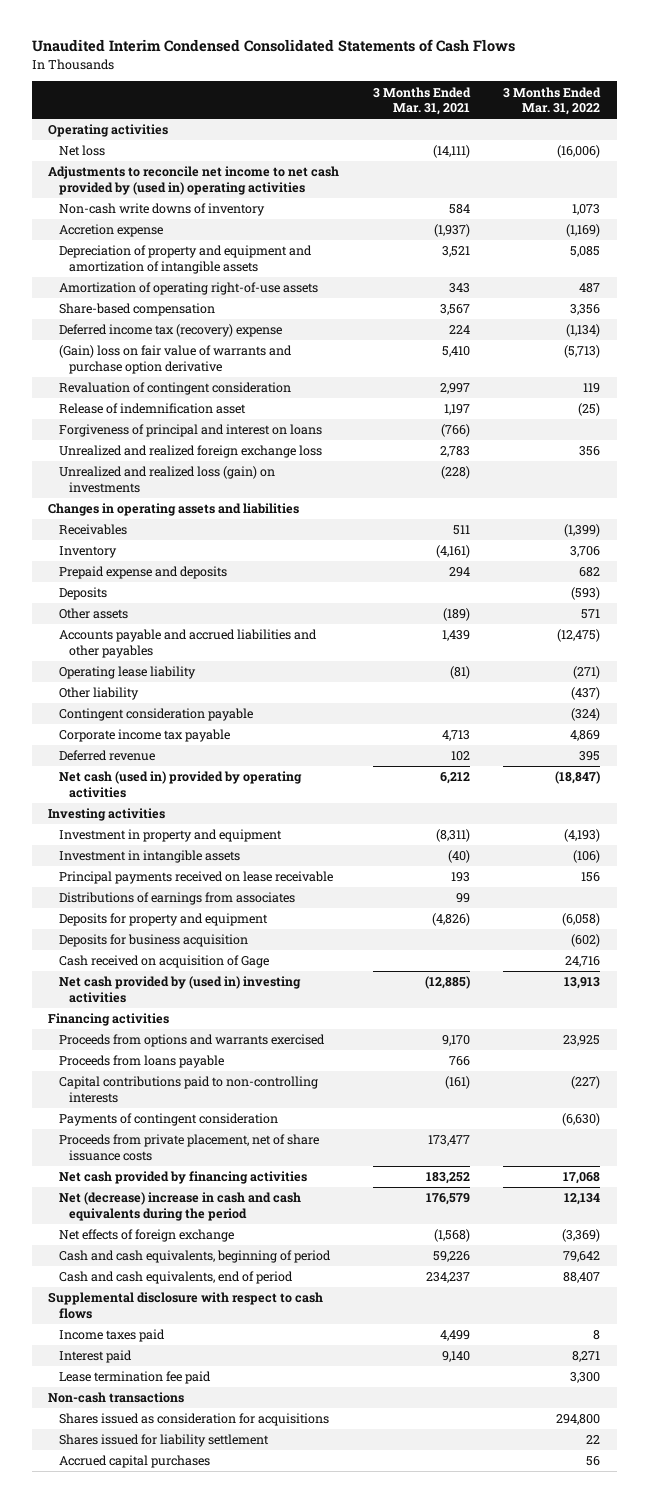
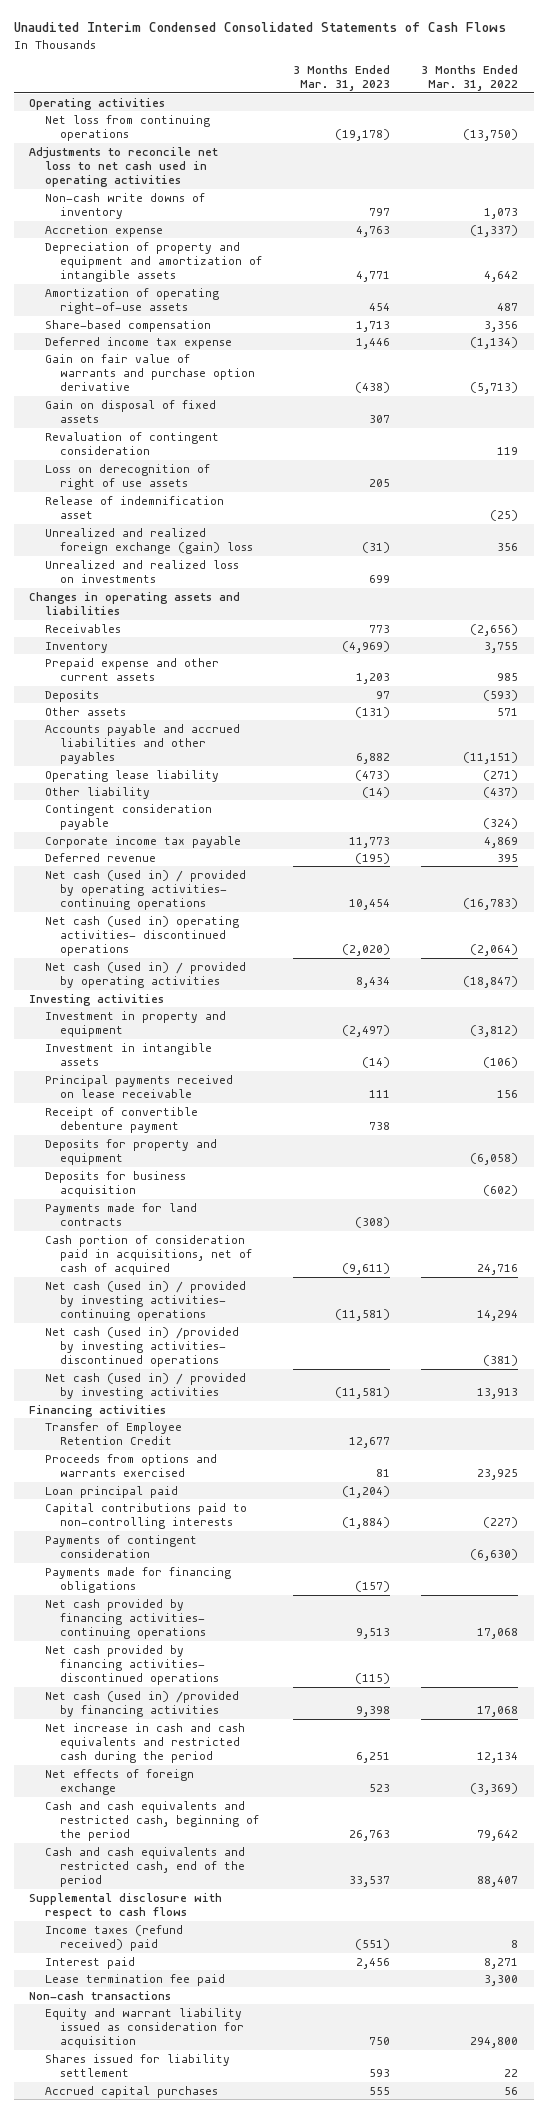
- | 3 Months Ended Mar. 31, 2021 | 3 Months Ended Mar. 31, 2022
+ | 3 Months Ended Mar. 31, 2023 | 3 Months Ended Mar. 31, 2022
- Net loss | (14,111) | (16,006)
- Adjustments to reconcile net income to net cash provided by (used in) operating activities
+ Net loss from continuing operations | (19,178) | (13,750)
+ Adjustments to reconcile net loss to net cash used in operating activities
- Accretion expense | (1,937) | (1,169)
- Depreciation of property and equipment and amortization of intangible assets | 3,521 | 5,085
+ Accretion expense | 4,763 | (1,337)
+ Depreciation of property and equipment and amortization of intangible assets | 4,771 | 4,642
- Deferred income tax (recovery) expense | 224 | (1,134)
- (Gain) loss on fair value of warrants and purchase option derivative | 5,410 | (5,713)
+ Deferred income tax expense | 1,446 | (1,134)
+ Gain on fair value of warrants and purchase option derivative | (438) | (5,713)
+ Gain on disposal of fixed assets | 307 |
+ Loss on derecognition of right of use assets | 205 |
- Forgiveness of principal and interest on loans | (766) |
- Unrealized and realized foreign exchange loss | 2,783 | 356
- Unrealized and realized loss (gain) on investments | (228) |
+ Unrealized and realized foreign exchange (gain) loss | (31) | 356
+ Unrealized and realized loss on investments | 699 |
- Receivables | 511 | (1,399)
- Inventory | (4,161) | 3,706
- Prepaid expense and deposits | 294 | 682
+ Receivables | 773 | (2,656)
+ Inventory | (4,969) | 3,755
+ Prepaid expense and other current assets | 1,203 | 985
- Accounts payable and accrued liabilities and other payables | 1,439 | (12,475)
+ Accounts payable and accrued liabilities and other payables | 6,882 | (11,151)
- Net cash (used in) provided by operating activities | 6,212 | (18,847)
+ Net cash (used in) / provided by operating activities- continuing operations | 10,454 | (16,783)
+ Net cash (used in) operating activities- discontinued operations | (2,020) | (2,064)
+ Net cash (used in) / provided by operating activities | 8,434 | (18,847)
- Investment in property and equipment | (8,311) | (4,193)
+ Investment in property and equipment | (2,497) | (3,812)
- Distributions of earnings from associates | 99 |
+ Receipt of convertible debenture payment | 738 |
- Cash received on acquisition of Gage | | 24,716
- Net cash provided by (used in) investing activities | (12,885) | 13,913
+ Payments made for land contracts | (308) |
+ Cash portion of consideration paid in acquisitions, net of cash of acquired | (9,611) | 24,716
+ Net cash (used in) / provided by investing activities- continuing operations | (11,581) | 14,294
+ Net cash (used in) /provided by investing activities- discontinued operations | | (381)
+ Net cash (used in) / provided by investing activities | (11,581) | 13,913
+ Transfer of Employee Retention Credit | 12,677 |
- Proceeds from loans payable | 766 |
+ Loan principal paid | (1,204) |
- Proceeds from private placement, net of share issuance costs | 173,477 |
- Net cash provided by financing activities | 183,252 | 17,068
- Net (decrease) increase in cash and cash equivalents during the period | 176,579 | 12,134
+ Payments made for financing obligations | (157) |
+ Net cash provided by financing activities- continuing operations | 9,513 | 17,068
+ Net cash provided by financing activities- discontinued operations | (115) |
+ Net cash (used in) /provided by financing activities | 9,398 | 17,068
+ Net increase in cash and cash equivalents and restricted cash during the period | 6,251 | 12,134
- Cash and cash equivalents, beginning of period | 59,226 | 79,642
- Cash and cash equivalents, end of period | 234,237 | 88,407
+ Cash and cash equivalents and restricted cash, beginning of the period | 26,763 | 79,642
+ Cash and cash equivalents and restricted cash, end of the period | 33,537 | 88,407
- Income taxes paid | 4,499 | 8
+ Income taxes (refund received) paid | (551) | 8
- Shares issued as consideration for acquisitions | | 294,800
+ Equity and warrant liability issued as consideration for acquisition | 750 | 294,800

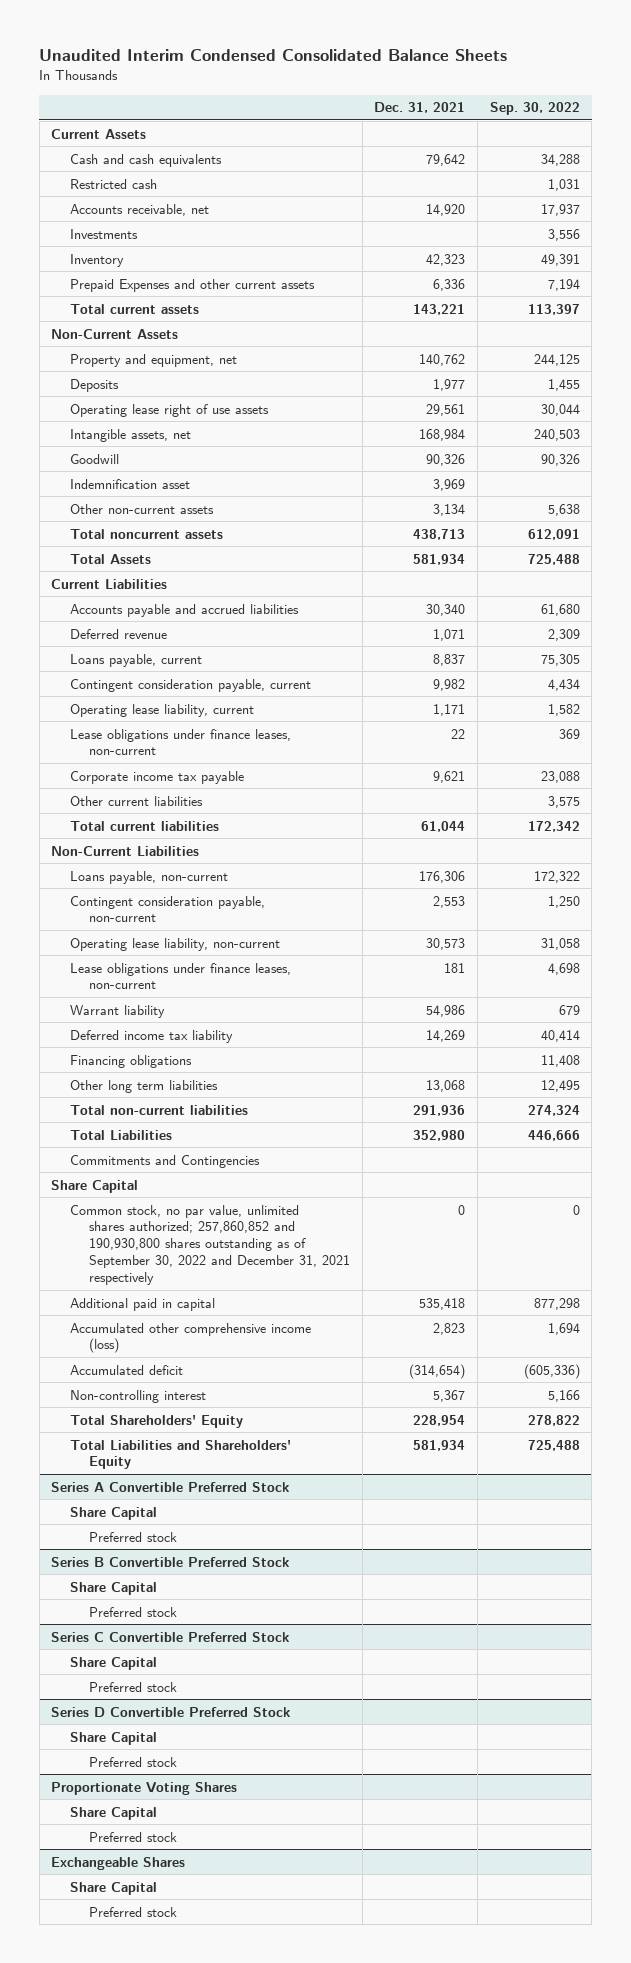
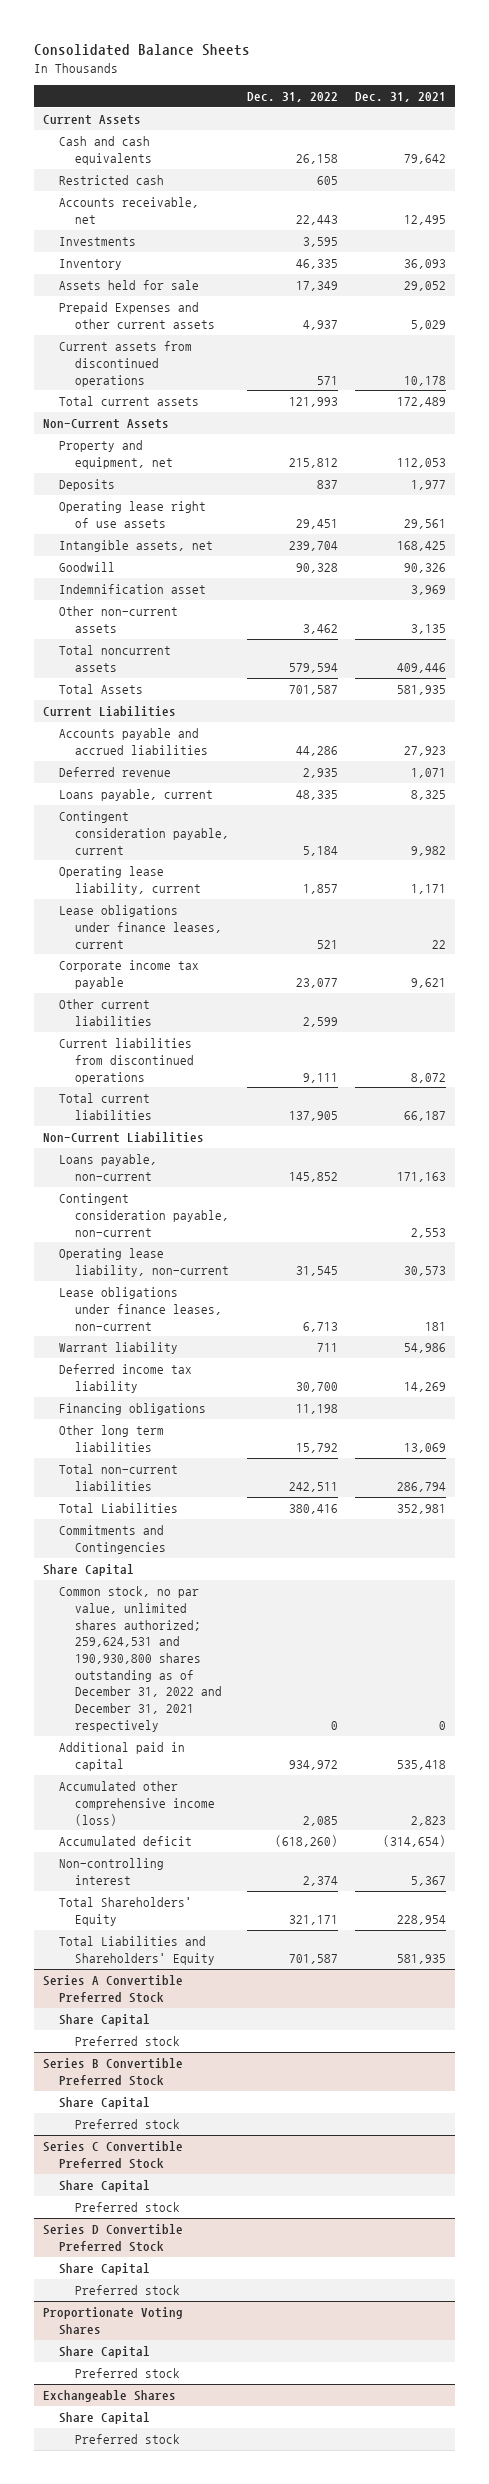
- Unaudited Interim Condensed Consolidated Balance Sheets
+ Consolidated Balance Sheets
- | Dec. 31, 2021 | Sep. 30, 2022
+ | Dec. 31, 2022 | Dec. 31, 2021
- Accounts receivable, net | 14,920 | 17,937
+ Accounts receivable, net | 22,443 | 12,495
- Inventory | 42,323 | 49,391
- Prepaid Expenses and other current assets | 6,336 | 7,194
- Total current assets | 143,221 | 113,397
+ Inventory | 46,335 | 36,093
+ Assets held for sale | 17,349 | 29,052
+ Prepaid Expenses and other current assets | 4,937 | 5,029
+ Current assets from discontinued operations | 571 | 10,178
+ Total current assets | 121,993 | 172,489
- Property and equipment, net | 140,762 | 244,125
+ Property and equipment, net | 215,812 | 112,053
- Intangible assets, net | 168,984 | 240,503
+ Intangible assets, net | 239,704 | 168,425
- Other non-current assets | 3,134 | 5,638
- Total noncurrent assets | 438,713 | 612,091
- Total Assets | 581,934 | 725,488
+ Other non-current assets | 3,462 | 3,135
+ Total noncurrent assets | 579,594 | 409,446
+ Total Assets | 701,587 | 581,935
- Accounts payable and accrued liabilities | 30,340 | 61,680
+ Accounts payable and accrued liabilities | 44,286 | 27,923
- Loans payable, current | 8,837 | 75,305
+ Loans payable, current | 48,335 | 8,325
- Lease obligations under finance leases, non-current | 22 | 369
+ Lease obligations under finance leases, current | 521 | 22
- Total current liabilities | 61,044 | 172,342
+ Current liabilities from discontinued operations | 9,111 | 8,072
+ Total current liabilities | 137,905 | 66,187
- Loans payable, non-current | 176,306 | 172,322
+ Loans payable, non-current | 145,852 | 171,163
- Other long term liabilities | 13,068 | 12,495
- Total non-current liabilities | 291,936 | 274,324
- Total Liabilities | 352,980 | 446,666
+ Other long term liabilities | 15,792 | 13,069
+ Total non-current liabilities | 242,511 | 286,794
+ Total Liabilities | 380,416 | 352,981
- Common stock, no par value, unlimited shares authorized; 257,860,852 and 190,930,800 shares outstanding as of September 30, 2022 and December 31, 2021 respectively | 0 | 0
+ Common stock, no par value, unlimited shares authorized; 259,624,531 and 190,930,800 shares outstanding as of December 31, 2022 and December 31, 2021 respectively | 0 | 0
- Total Liabilities and Shareholders' Equity | 581,934 | 725,488
+ Total Liabilities and Shareholders' Equity | 701,587 | 581,935

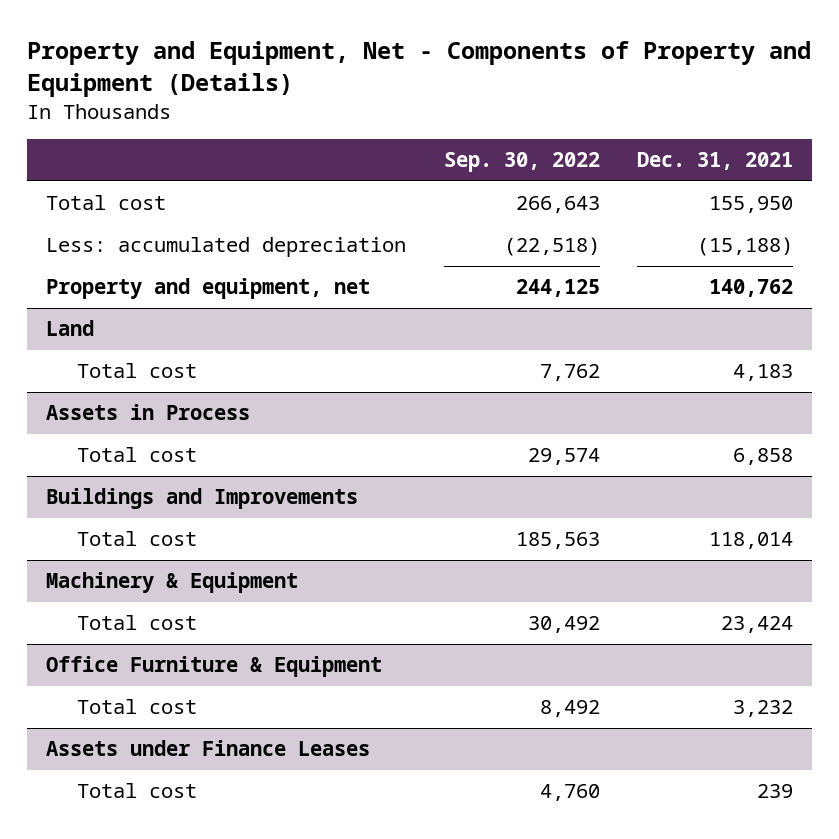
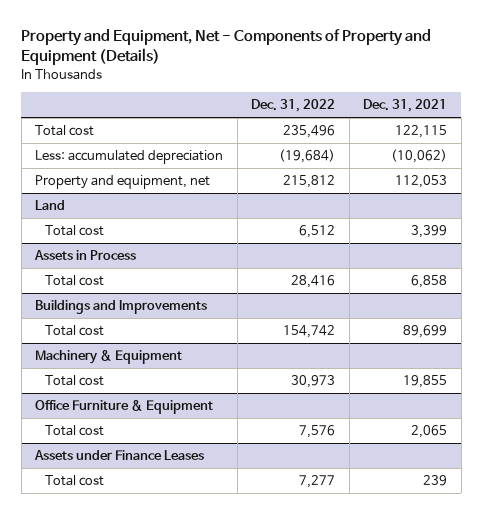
- | Sep. 30, 2022 | Dec. 31, 2021
+ | Dec. 31, 2022 | Dec. 31, 2021
- Total cost | 266,643 | 155,950
- Less: accumulated depreciation | (22,518) | (15,188)
- Property and equipment, net | 244,125 | 140,762
+ Total cost | 235,496 | 122,115
+ Less: accumulated depreciation | (19,684) | (10,062)
+ Property and equipment, net | 215,812 | 112,053
@ Land
- Total cost | 7,762 | 4,183
+ Total cost | 6,512 | 3,399
@ Buildings and Improvements
- Total cost | 185,563 | 118,014
+ Total cost | 154,742 | 89,699
@ Machinery & Equipment
- Total cost | 30,492 | 23,424
+ Total cost | 30,973 | 19,855
@ Office Furniture & Equipment
- Total cost | 8,492 | 3,232
+ Total cost | 7,576 | 2,065

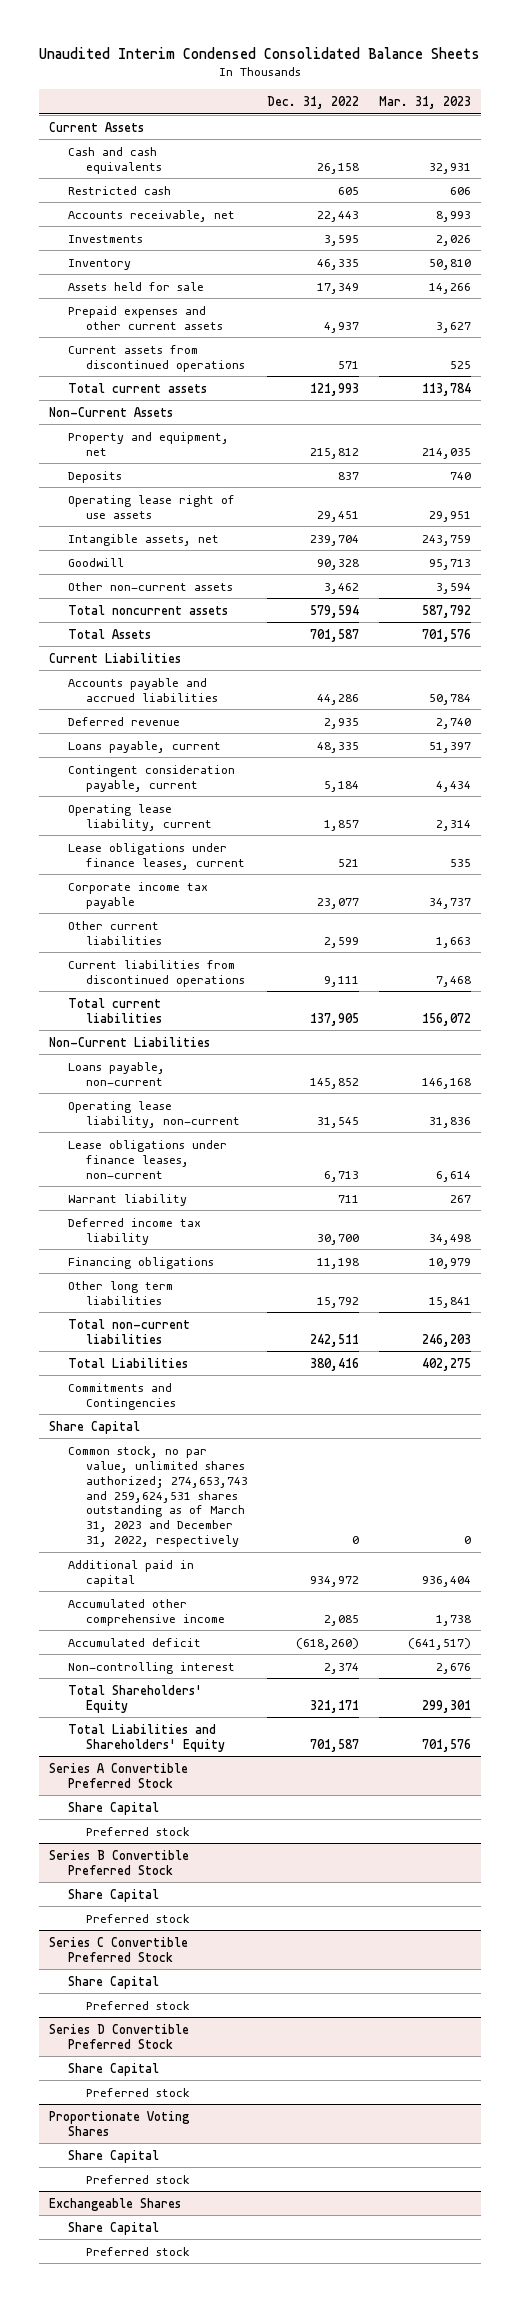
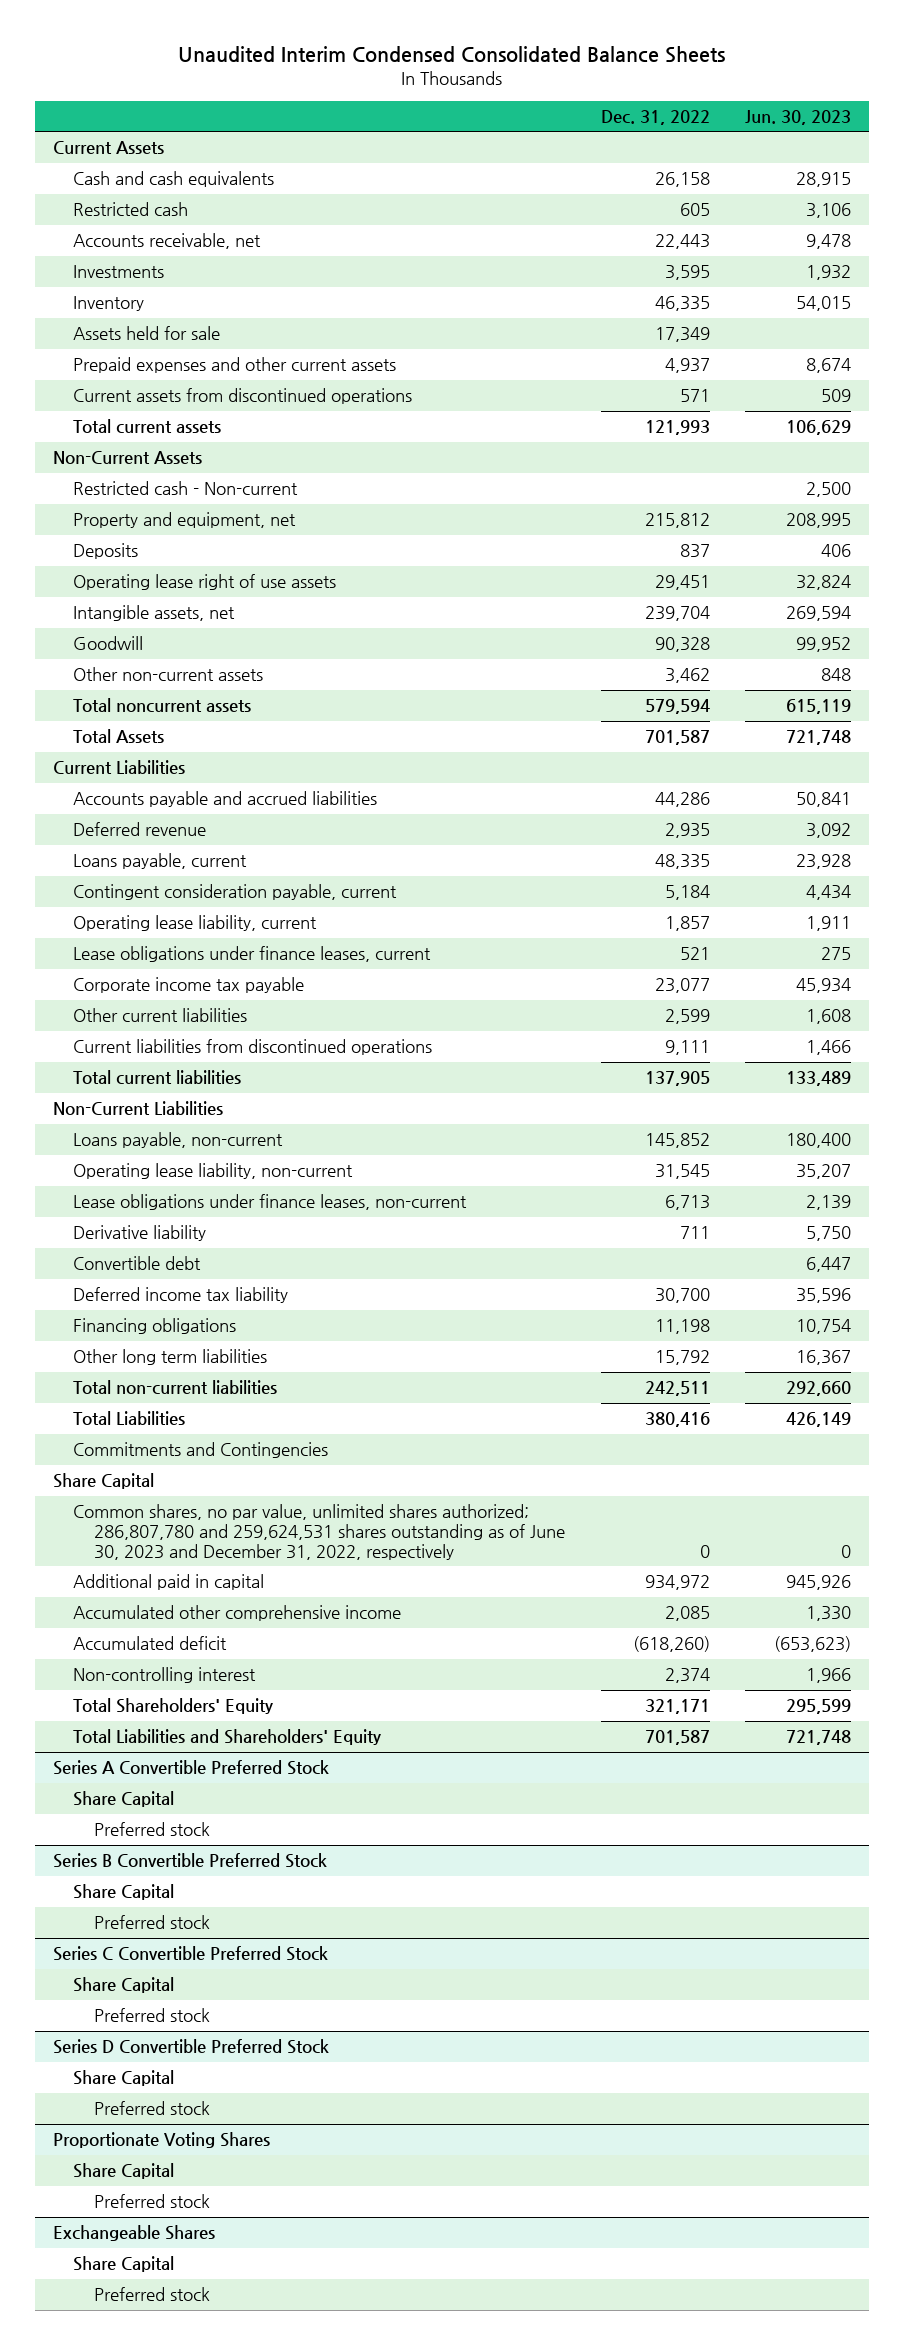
- | Dec. 31, 2022 | Mar. 31, 2023
+ | Dec. 31, 2022 | Jun. 30, 2023
+ Restricted cash - Non-current | | 2,500
- Warrant liability | 711 | 267
+ Derivative liability | 711 | 5,750
+ Convertible debt | | 6,447
- Common stock, no par value, unlimited shares authorized; 274,653,743 and 259,624,531 shares outstanding as of March 31, 2023 and December 31, 2022, respectively | 0 | 0
+ Common shares, no par value, unlimited shares authorized; 286,807,780 and 259,624,531 shares outstanding as of June 30, 2023 and December 31, 2022, respectively | 0 | 0

